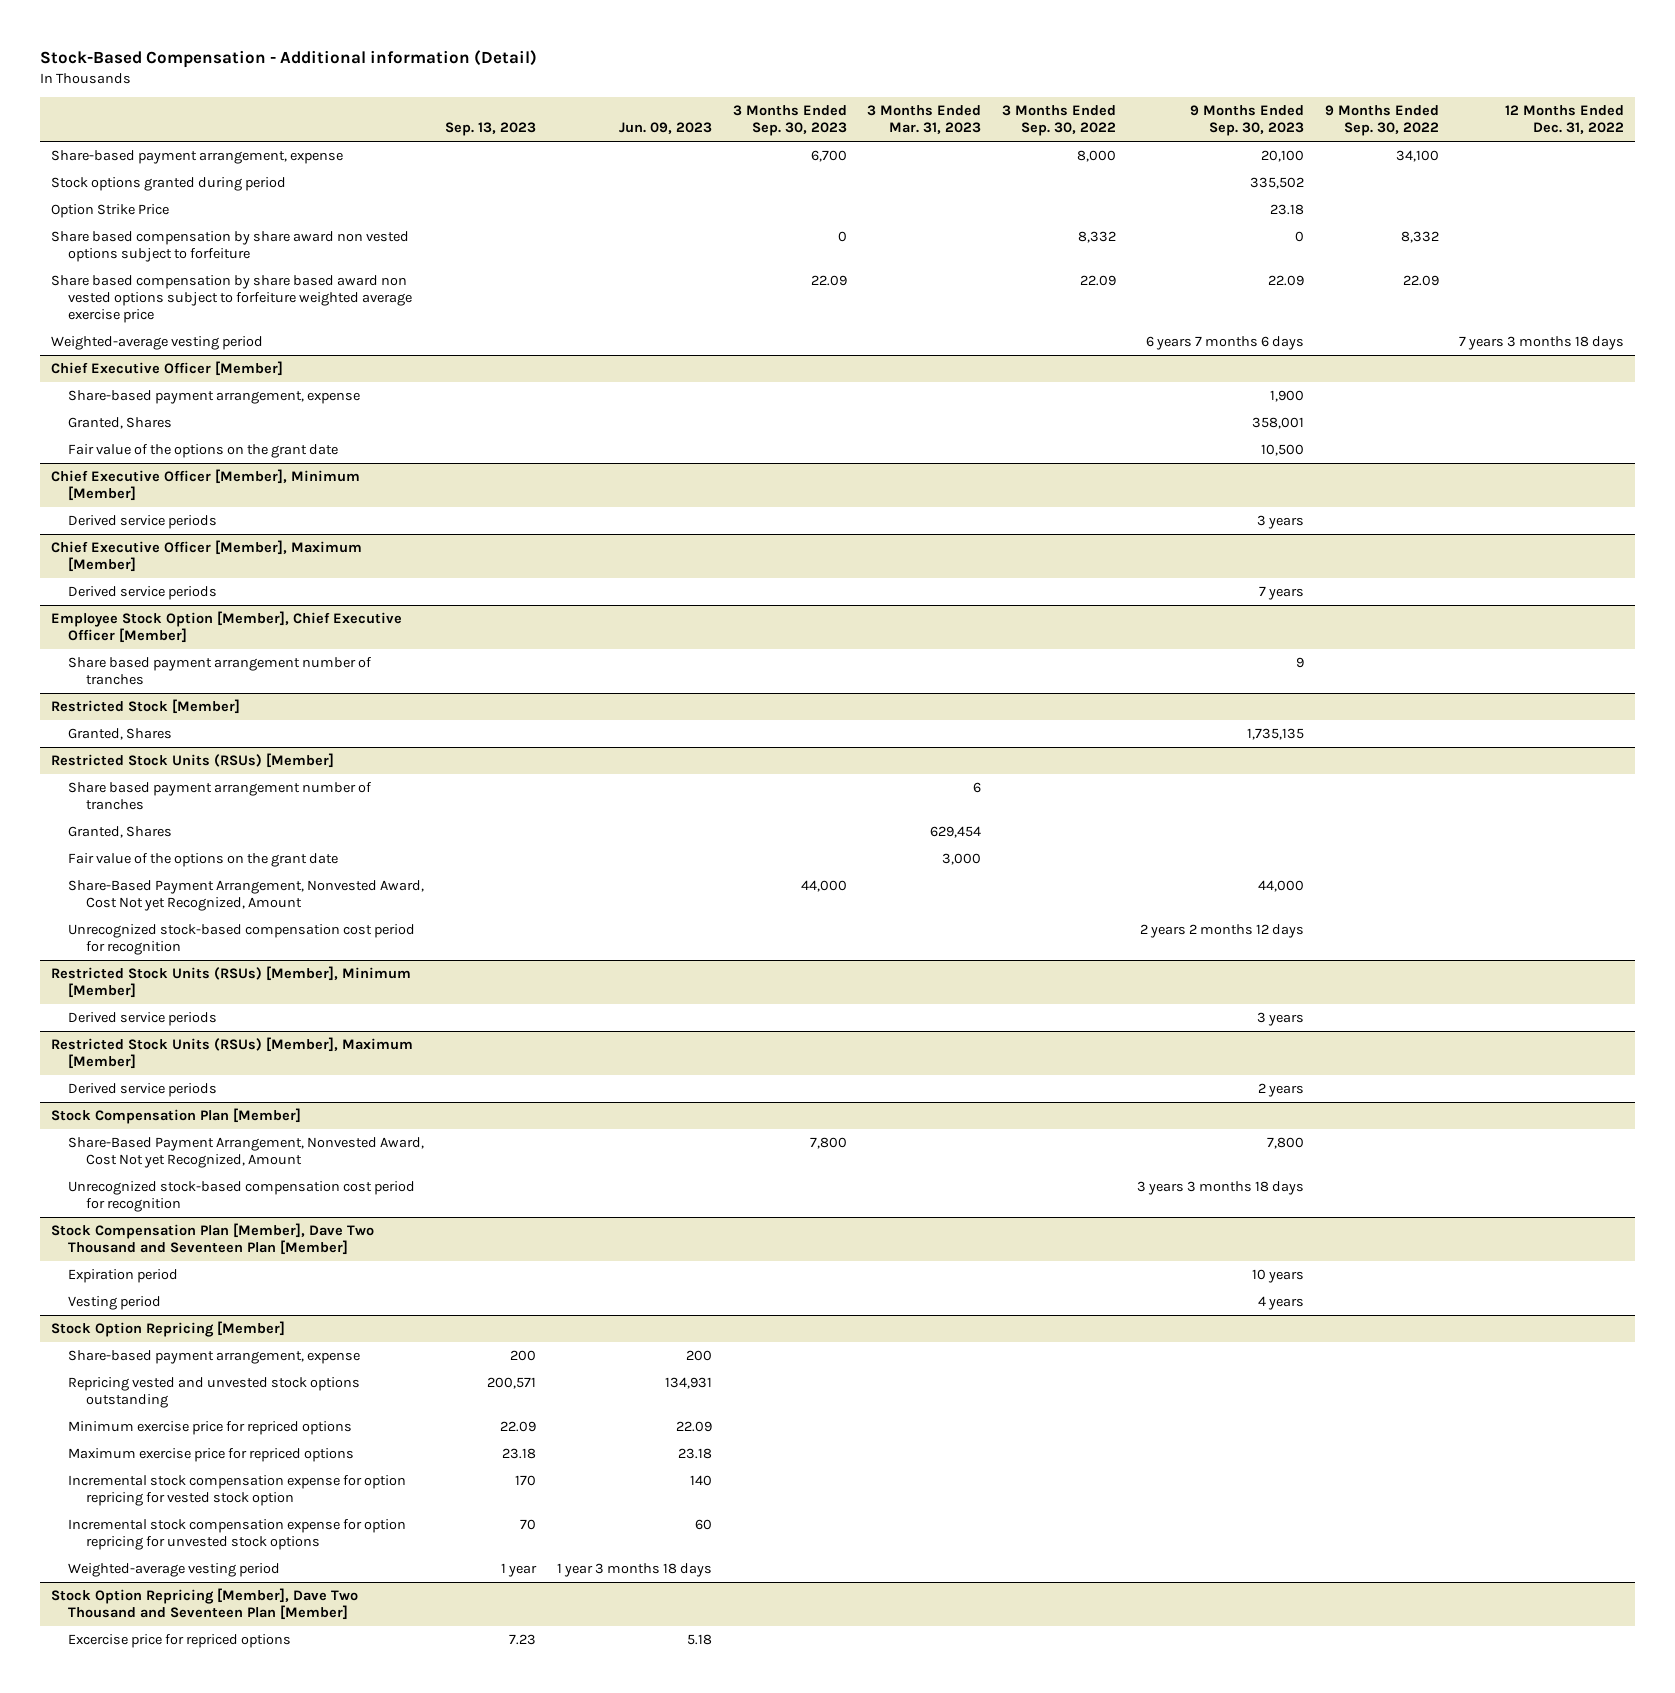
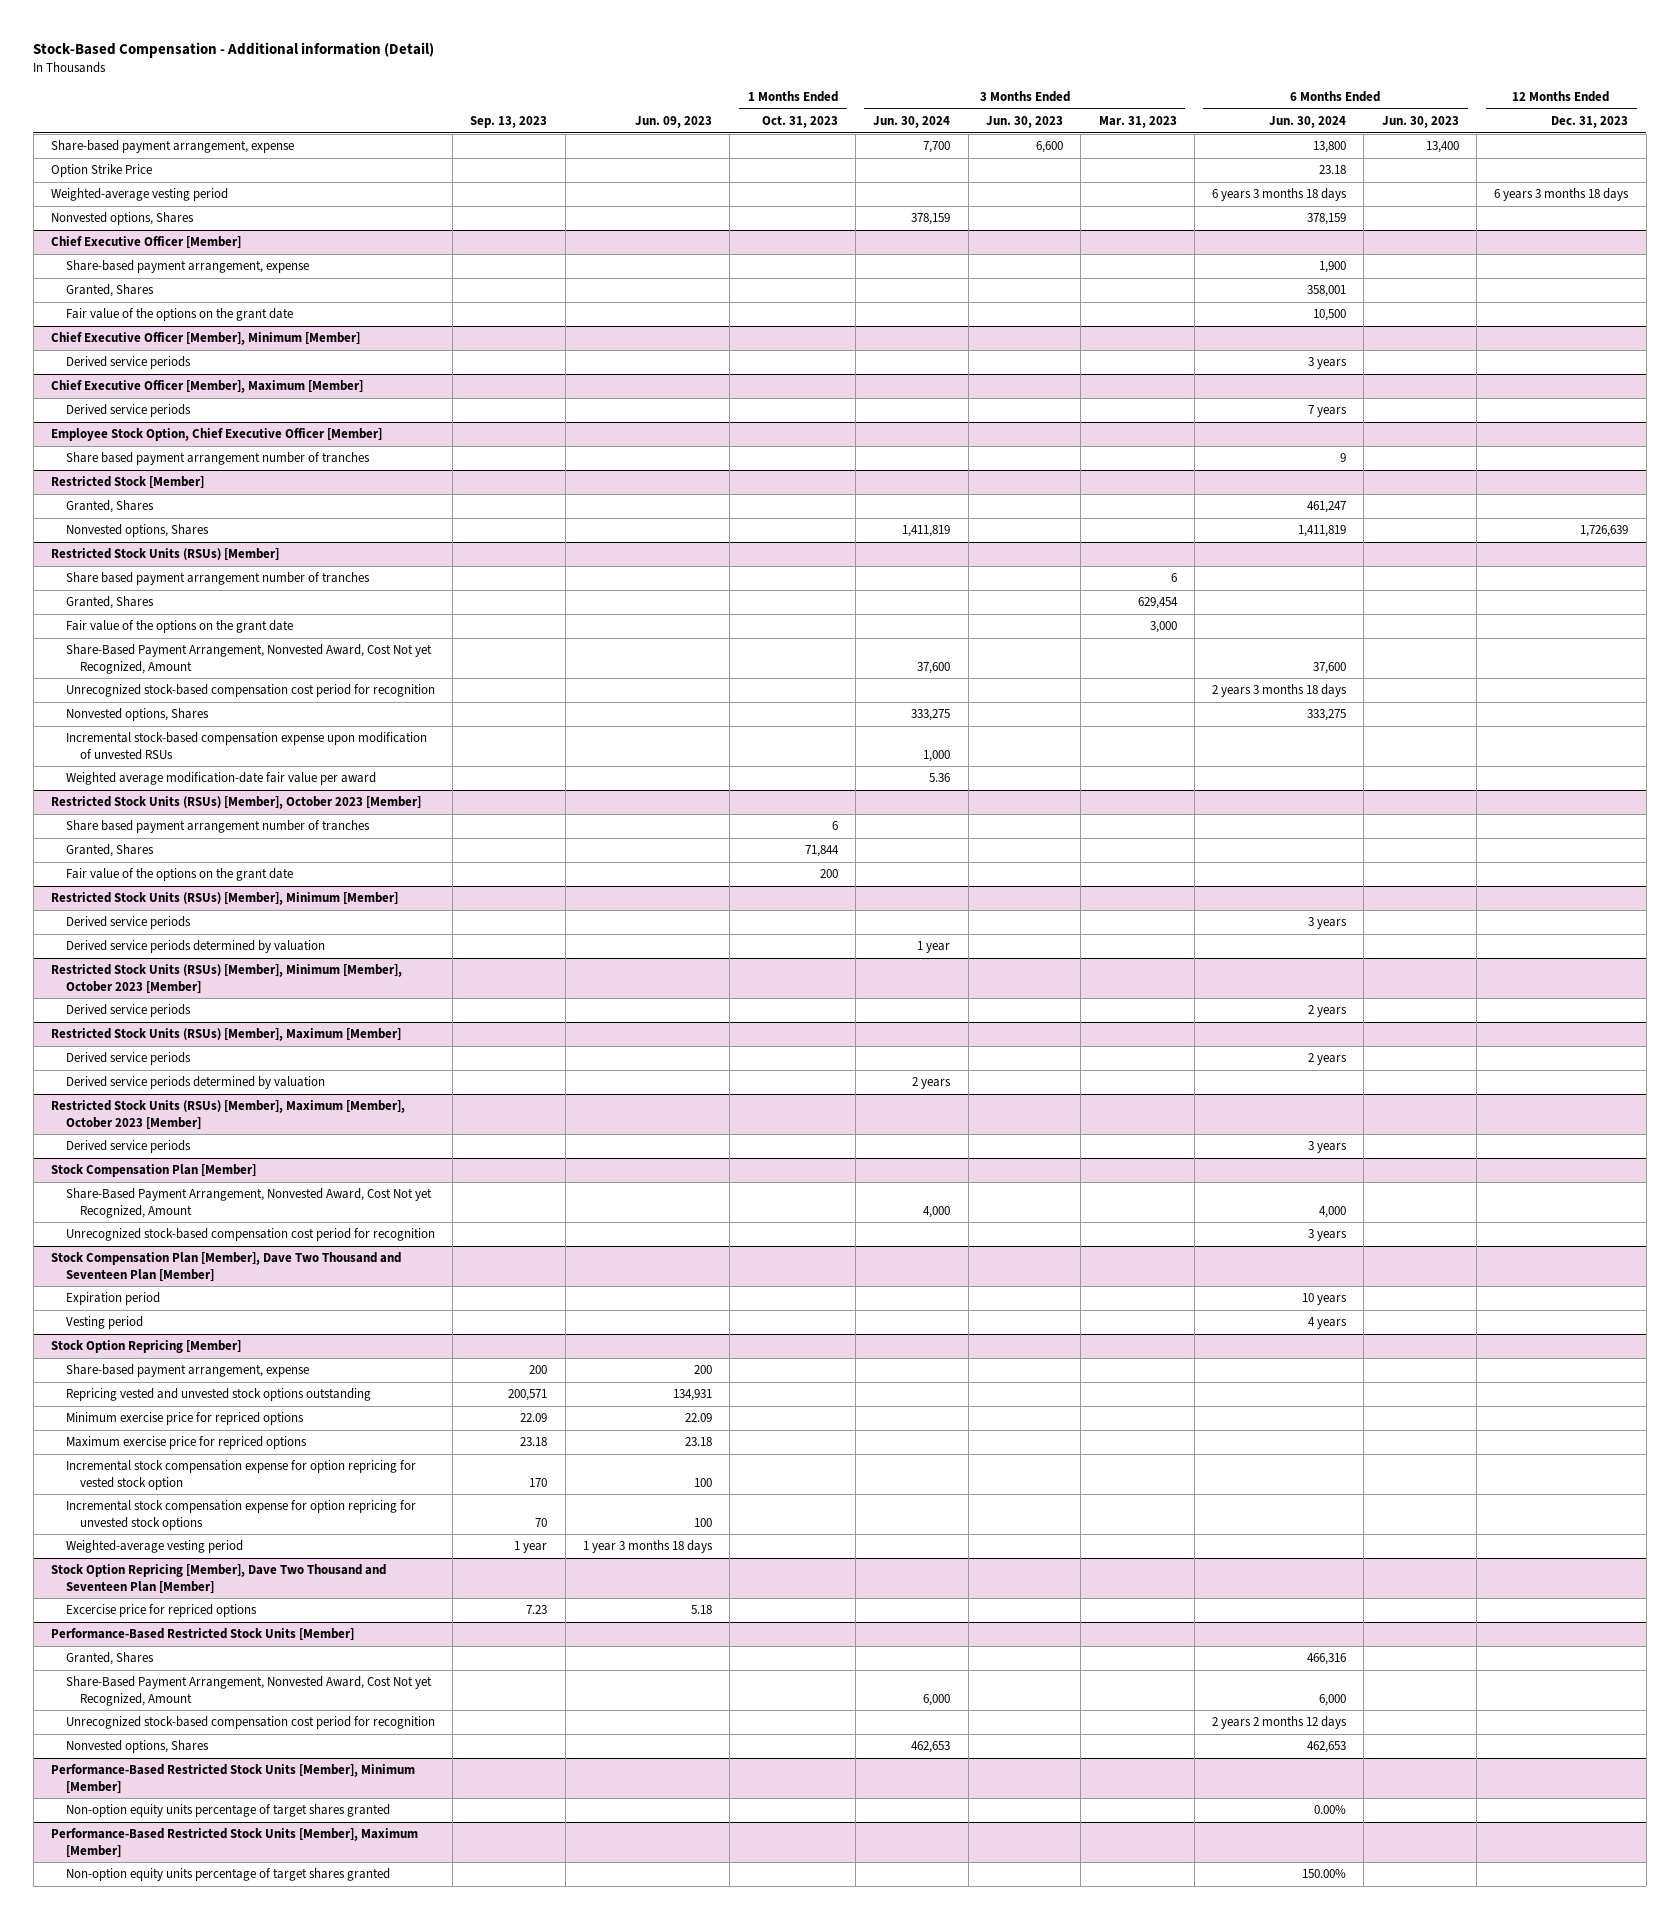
- | Sep. 13, 2023 | Jun. 09, 2023 | 3 Months Ended Sep. 30, 2023 | 3 Months Ended Mar. 31, 2023 | 3 Months Ended Sep. 30, 2022 | 9 Months Ended Sep. 30, 2023 | 9 Months Ended Sep. 30, 2022 | 12 Months Ended Dec. 31, 2022
+ | Sep. 13, 2023 | Jun. 09, 2023 | 1 Months Ended Oct. 31, 2023 | 3 Months Ended Jun. 30, 2024 | 3 Months Ended Jun. 30, 2023 | 3 Months Ended Mar. 31, 2023 | 6 Months Ended Jun. 30, 2024 | 6 Months Ended Jun. 30, 2023 | 12 Months Ended Dec. 31, 2023
- Stock options granted during period | | | | | | 335,502 | |
- Share based compensation by share award non vested options subject to forfeiture | | | 0 | | 8,332 | 0 | 8,332 |
- Share based compensation by share based award non vested options subject to forfeiture weighted average exercise price | | | 22.09 | | 22.09 | 22.09 | 22.09 |
+ Nonvested options, Shares | | | | 378,159 | | | 378,159 | |
- Employee Stock Option [Member], Chief Executive Officer [Member]
+ Employee Stock Option, Chief Executive Officer [Member]
@ Restricted Stock [Member]
+ Nonvested options, Shares | | | | 1,411,819 | | | 1,411,819 | | 1,726,639
@ Restricted Stock Units (RSUs) [Member]
+ Nonvested options, Shares | | | | 333,275 | | | 333,275 | |
+ Incremental stock-based compensation expense upon modification of unvested RSUs | | | | 1,000 | | | | |
+ Weighted average modification-date fair value per award | | | | 5.36 | | | | |
+ Restricted Stock Units (RSUs) [Member], October 2023 [Member]
+ Share based payment arrangement number of tranches | | | 6 | | | | | |
+ Granted, Shares | | | 71,844 | | | | | |
+ Fair value of the options on the grant date | | | 200 | | | | | |
@ Restricted Stock Units (RSUs) [Member], Minimum [Member]
+ Derived service periods determined by valuation | | | | 1 year | | | | |
+ Restricted Stock Units (RSUs) [Member], Minimum [Member], October 2023 [Member]
+ Derived service periods | | | | | | | 2 years | |
@ Restricted Stock Units (RSUs) [Member], Maximum [Member]
+ Derived service periods determined by valuation | | | | 2 years | | | | |
+ Restricted Stock Units (RSUs) [Member], Maximum [Member], October 2023 [Member]
+ Derived service periods | | | | | | | 3 years | |
@ Stock Option Repricing [Member]
- Incremental stock compensation expense for option repricing for vested stock option | 170 | 140 | | | | | |
- Incremental stock compensation expense for option repricing for unvested stock options | 70 | 60 | | | | | |
+ Incremental stock compensation expense for option repricing for vested stock option | 170 | 100 | | | | | | |
+ Incremental stock compensation expense for option repricing for unvested stock options | 70 | 100 | | | | | | |
+ Performance-Based Restricted Stock Units [Member]
+ Granted, Shares | | | | | | | 466,316 | |
+ Share-Based Payment Arrangement, Nonvested Award, Cost Not yet Recognized, Amount | | | | 6,000 | | | 6,000 | |
+ Unrecognized stock-based compensation cost period for recognition | | | | | | | 2 years 2 months 12 days | |
+ Nonvested options, Shares | | | | 462,653 | | | 462,653 | |
+ Performance-Based Restricted Stock Units [Member], Minimum [Member]
+ Non-option equity units percentage of target shares granted | | | | | | | 0.00% | |
+ Performance-Based Restricted Stock Units [Member], Maximum [Member]
+ Non-option equity units percentage of target shares granted | | | | | | | 150.00% | |

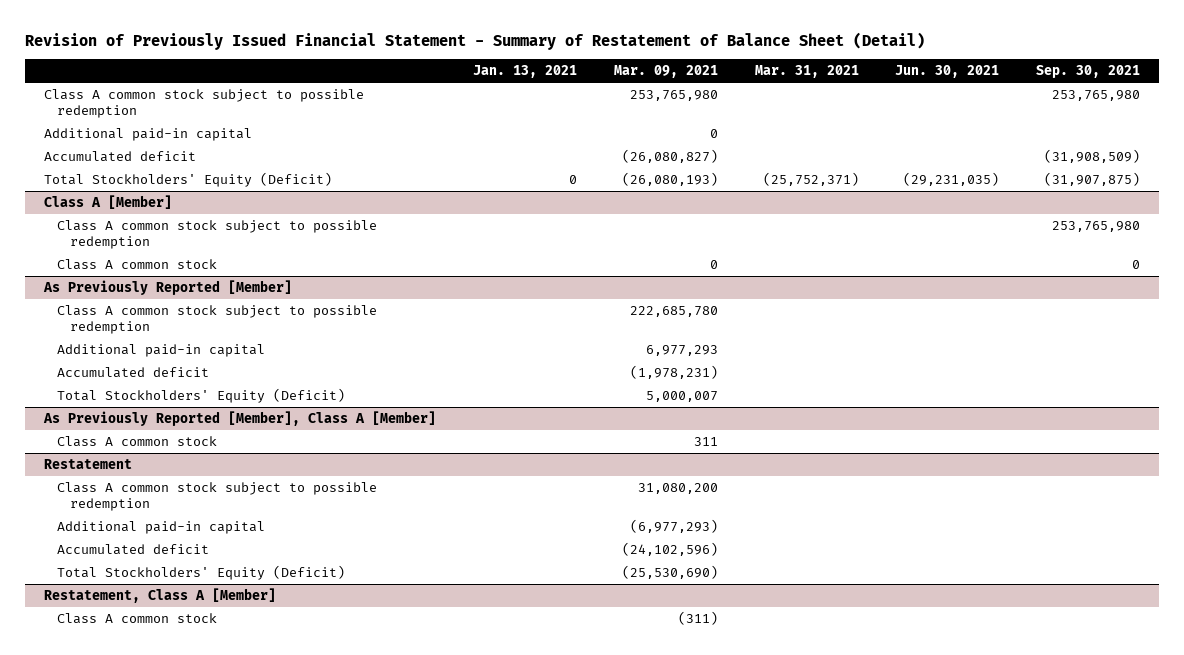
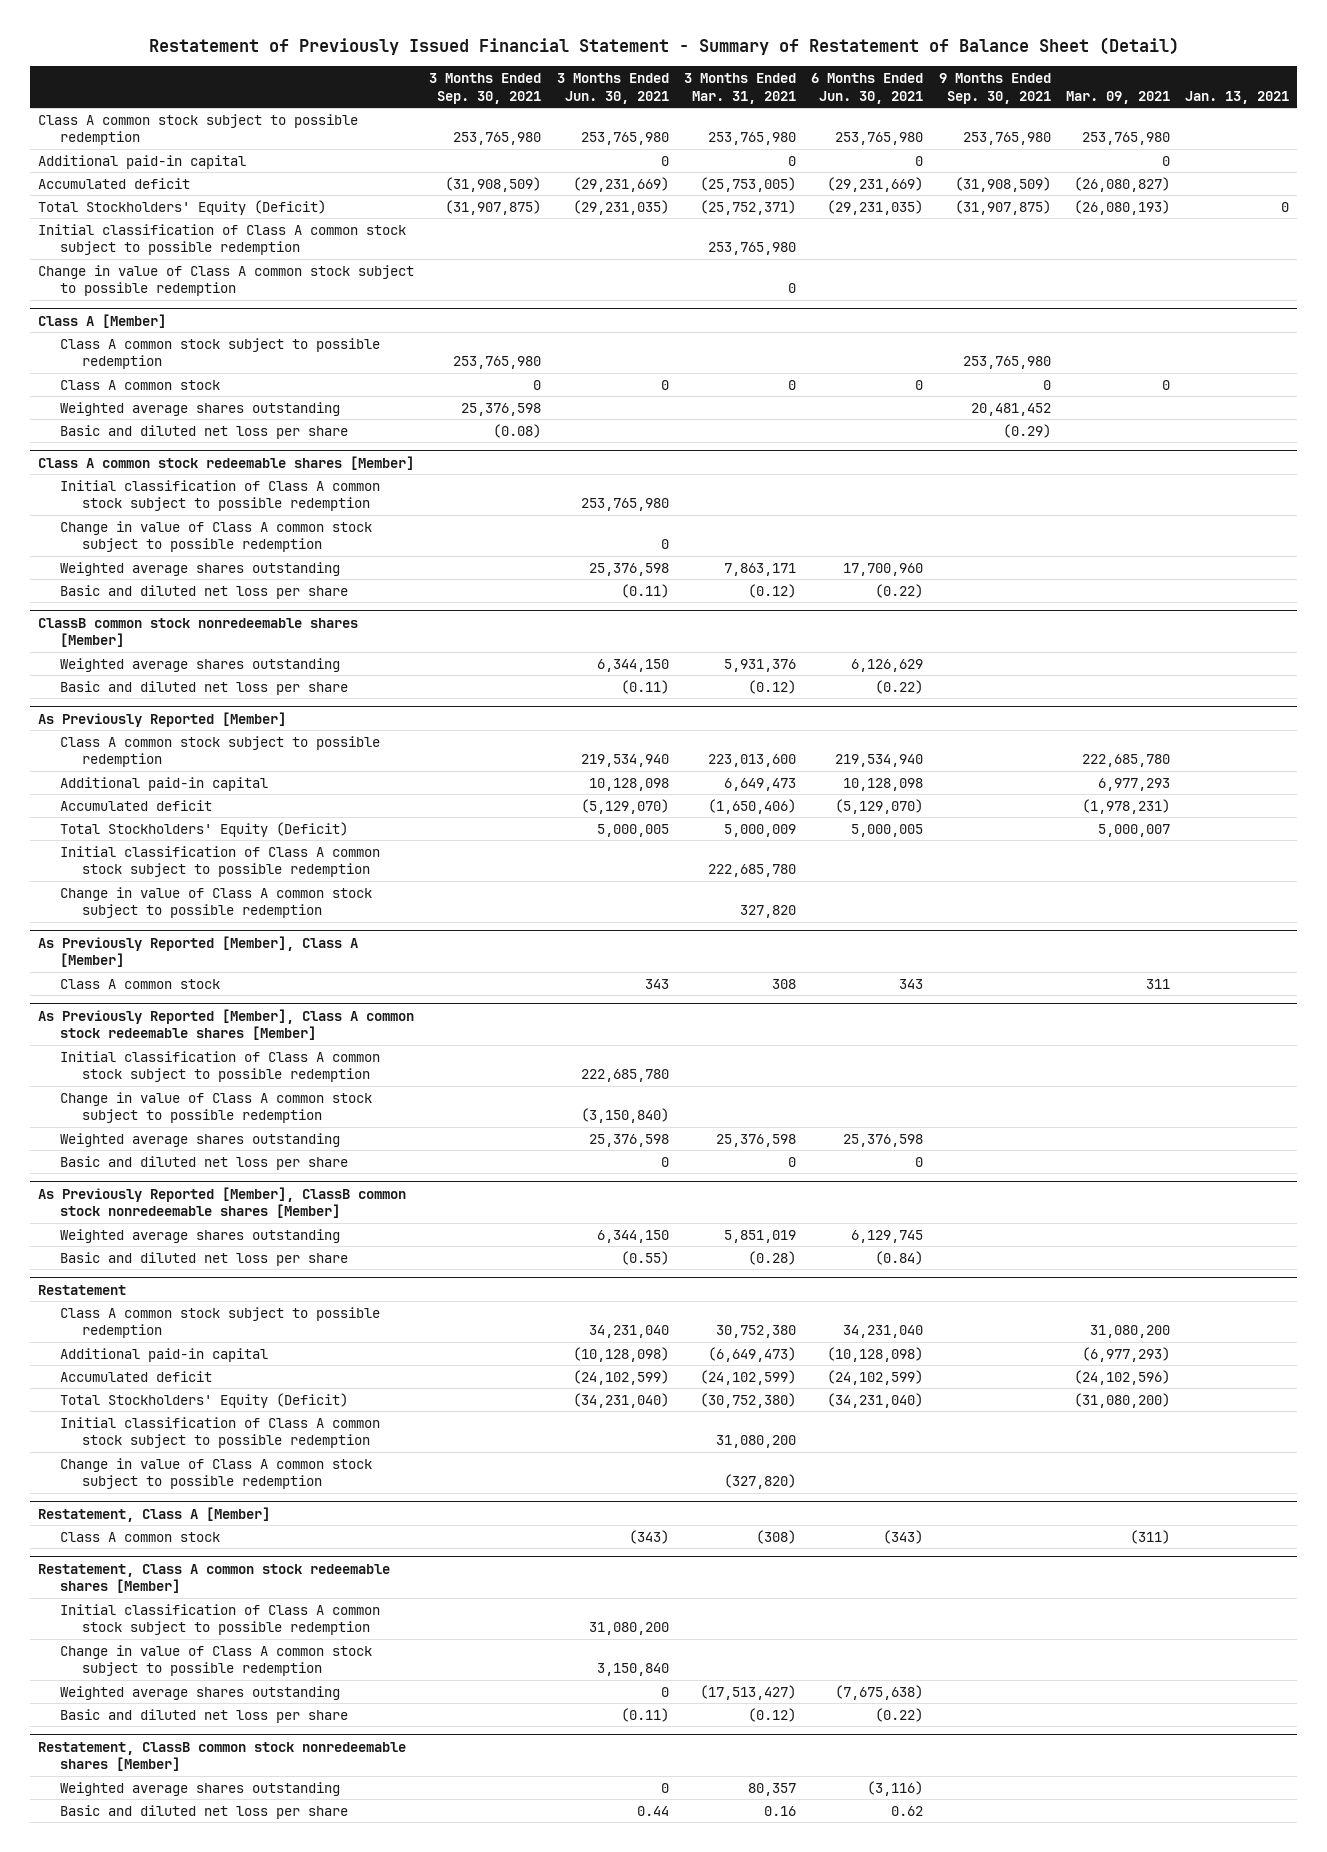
- Revision of Previously Issued Financial Statement - Summary of Restatement of Balance Sheet (Detail)
+ Restatement of Previously Issued Financial Statement - Summary of Restatement of Balance Sheet (Detail)
- | Jan. 13, 2021 | Mar. 09, 2021 | Mar. 31, 2021 | Jun. 30, 2021 | Sep. 30, 2021
+ | 3 Months Ended Sep. 30, 2021 | 3 Months Ended Jun. 30, 2021 | 3 Months Ended Mar. 31, 2021 | 6 Months Ended Jun. 30, 2021 | 9 Months Ended Sep. 30, 2021 | Mar. 09, 2021 | Jan. 13, 2021
+ Initial classification of Class A common stock subject to possible redemption | | | 253,765,980 | | | |
+ Change in value of Class A common stock subject to possible redemption | | | 0 | | | |
@ Class A [Member]
+ Weighted average shares outstanding | 25,376,598 | | | | 20,481,452 | |
+ Basic and diluted net loss per share | (0.08) | | | | (0.29) | |
+ Class A common stock redeemable shares [Member]
+ Initial classification of Class A common stock subject to possible redemption | | 253,765,980 | | | | |
+ Change in value of Class A common stock subject to possible redemption | | 0 | | | | |
+ Weighted average shares outstanding | | 25,376,598 | 7,863,171 | 17,700,960 | | |
+ Basic and diluted net loss per share | | (0.11) | (0.12) | (0.22) | | |
+ ClassB common stock nonredeemable shares [Member]
+ Weighted average shares outstanding | | 6,344,150 | 5,931,376 | 6,126,629 | | |
+ Basic and diluted net loss per share | | (0.11) | (0.12) | (0.22) | | |
@ As Previously Reported [Member]
+ Initial classification of Class A common stock subject to possible redemption | | | 222,685,780 | | | |
+ Change in value of Class A common stock subject to possible redemption | | | 327,820 | | | |
+ As Previously Reported [Member], Class A common stock redeemable shares [Member]
+ Initial classification of Class A common stock subject to possible redemption | | 222,685,780 | | | | |
+ Change in value of Class A common stock subject to possible redemption | | (3,150,840) | | | | |
+ Weighted average shares outstanding | | 25,376,598 | 25,376,598 | 25,376,598 | | |
+ Basic and diluted net loss per share | | 0 | 0 | 0 | | |
+ As Previously Reported [Member], ClassB common stock nonredeemable shares [Member]
+ Weighted average shares outstanding | | 6,344,150 | 5,851,019 | 6,129,745 | | |
+ Basic and diluted net loss per share | | (0.55) | (0.28) | (0.84) | | |
@ Restatement
- Total Stockholders' Equity (Deficit) | | (25,530,690) | | |
+ Total Stockholders' Equity (Deficit) | | (34,231,040) | (30,752,380) | (34,231,040) | | (31,080,200) |
+ Initial classification of Class A common stock subject to possible redemption | | | 31,080,200 | | | |
+ Change in value of Class A common stock subject to possible redemption | | | (327,820) | | | |
+ Restatement, Class A common stock redeemable shares [Member]
+ Initial classification of Class A common stock subject to possible redemption | | 31,080,200 | | | | |
+ Change in value of Class A common stock subject to possible redemption | | 3,150,840 | | | | |
+ Weighted average shares outstanding | | 0 | (17,513,427) | (7,675,638) | | |
+ Basic and diluted net loss per share | | (0.11) | (0.12) | (0.22) | | |
+ Restatement, ClassB common stock nonredeemable shares [Member]
+ Weighted average shares outstanding | | 0 | 80,357 | (3,116) | | |
+ Basic and diluted net loss per share | | 0.44 | 0.16 | 0.62 | | |

